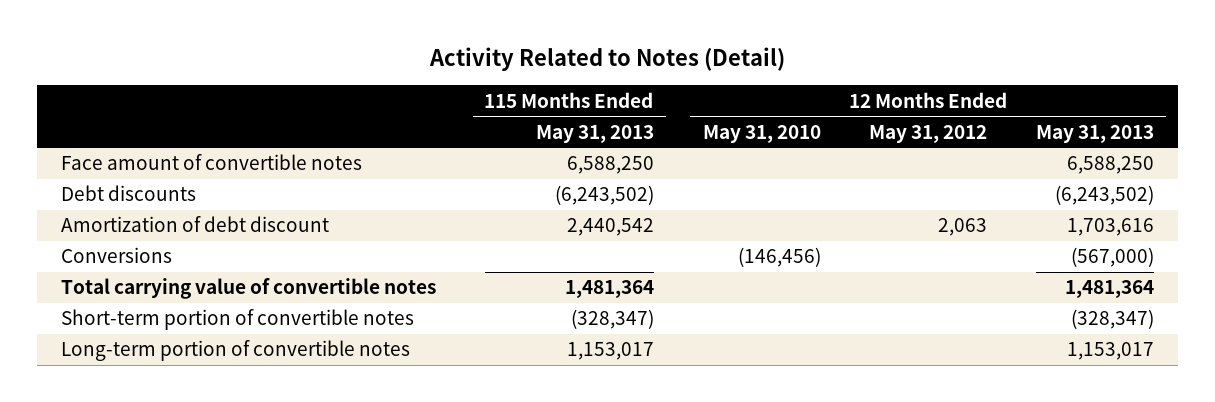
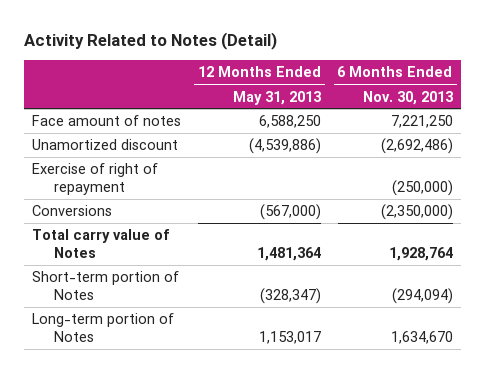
- | 115 Months Ended May 31, 2013 | 12 Months Ended May 31, 2010 | 12 Months Ended May 31, 2012 | 12 Months Ended May 31, 2013
+ | 12 Months Ended May 31, 2013 | 6 Months Ended Nov. 30, 2013
- Face amount of convertible notes | 6,588,250 | | | 6,588,250
- Debt discounts | (6,243,502) | | | (6,243,502)
- Amortization of debt discount | 2,440,542 | | 2,063 | 1,703,616
+ Face amount of notes | 6,588,250 | 7,221,250
+ Unamortized discount | (4,539,886) | (2,692,486)
+ Exercise of right of repayment | | (250,000)
- Total carrying value of convertible notes | 1,481,364 | | | 1,481,364
- Short-term portion of convertible notes | (328,347) | | | (328,347)
- Long-term portion of convertible notes | 1,153,017 | | | 1,153,017
+ Total carry value of Notes | 1,481,364 | 1,928,764
+ Short-term portion of Notes | (328,347) | (294,094)
+ Long-term portion of Notes | 1,153,017 | 1,634,670

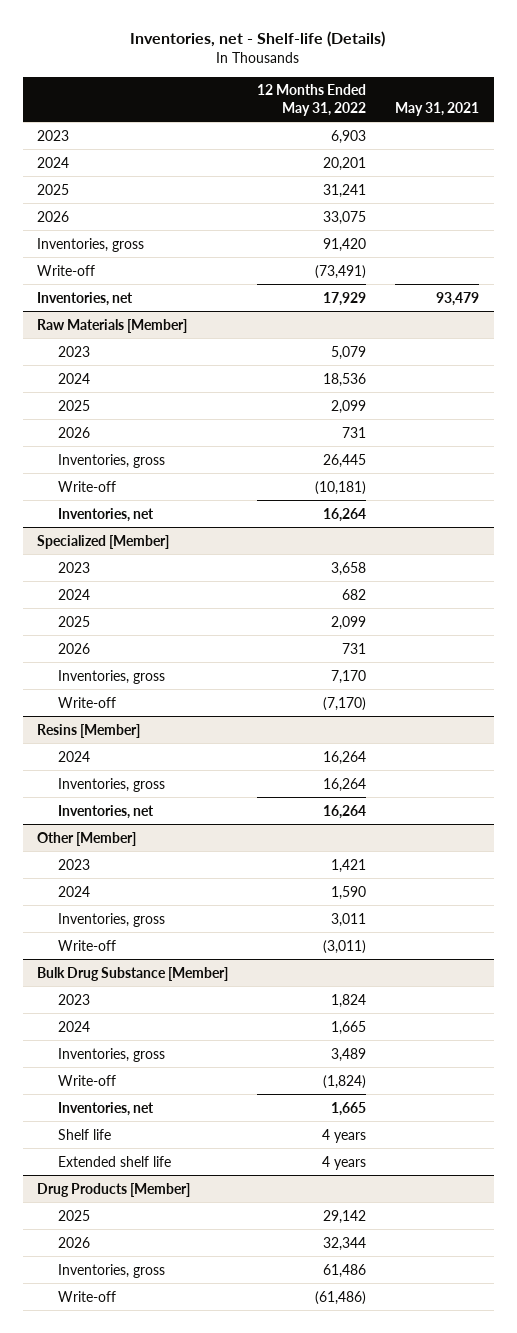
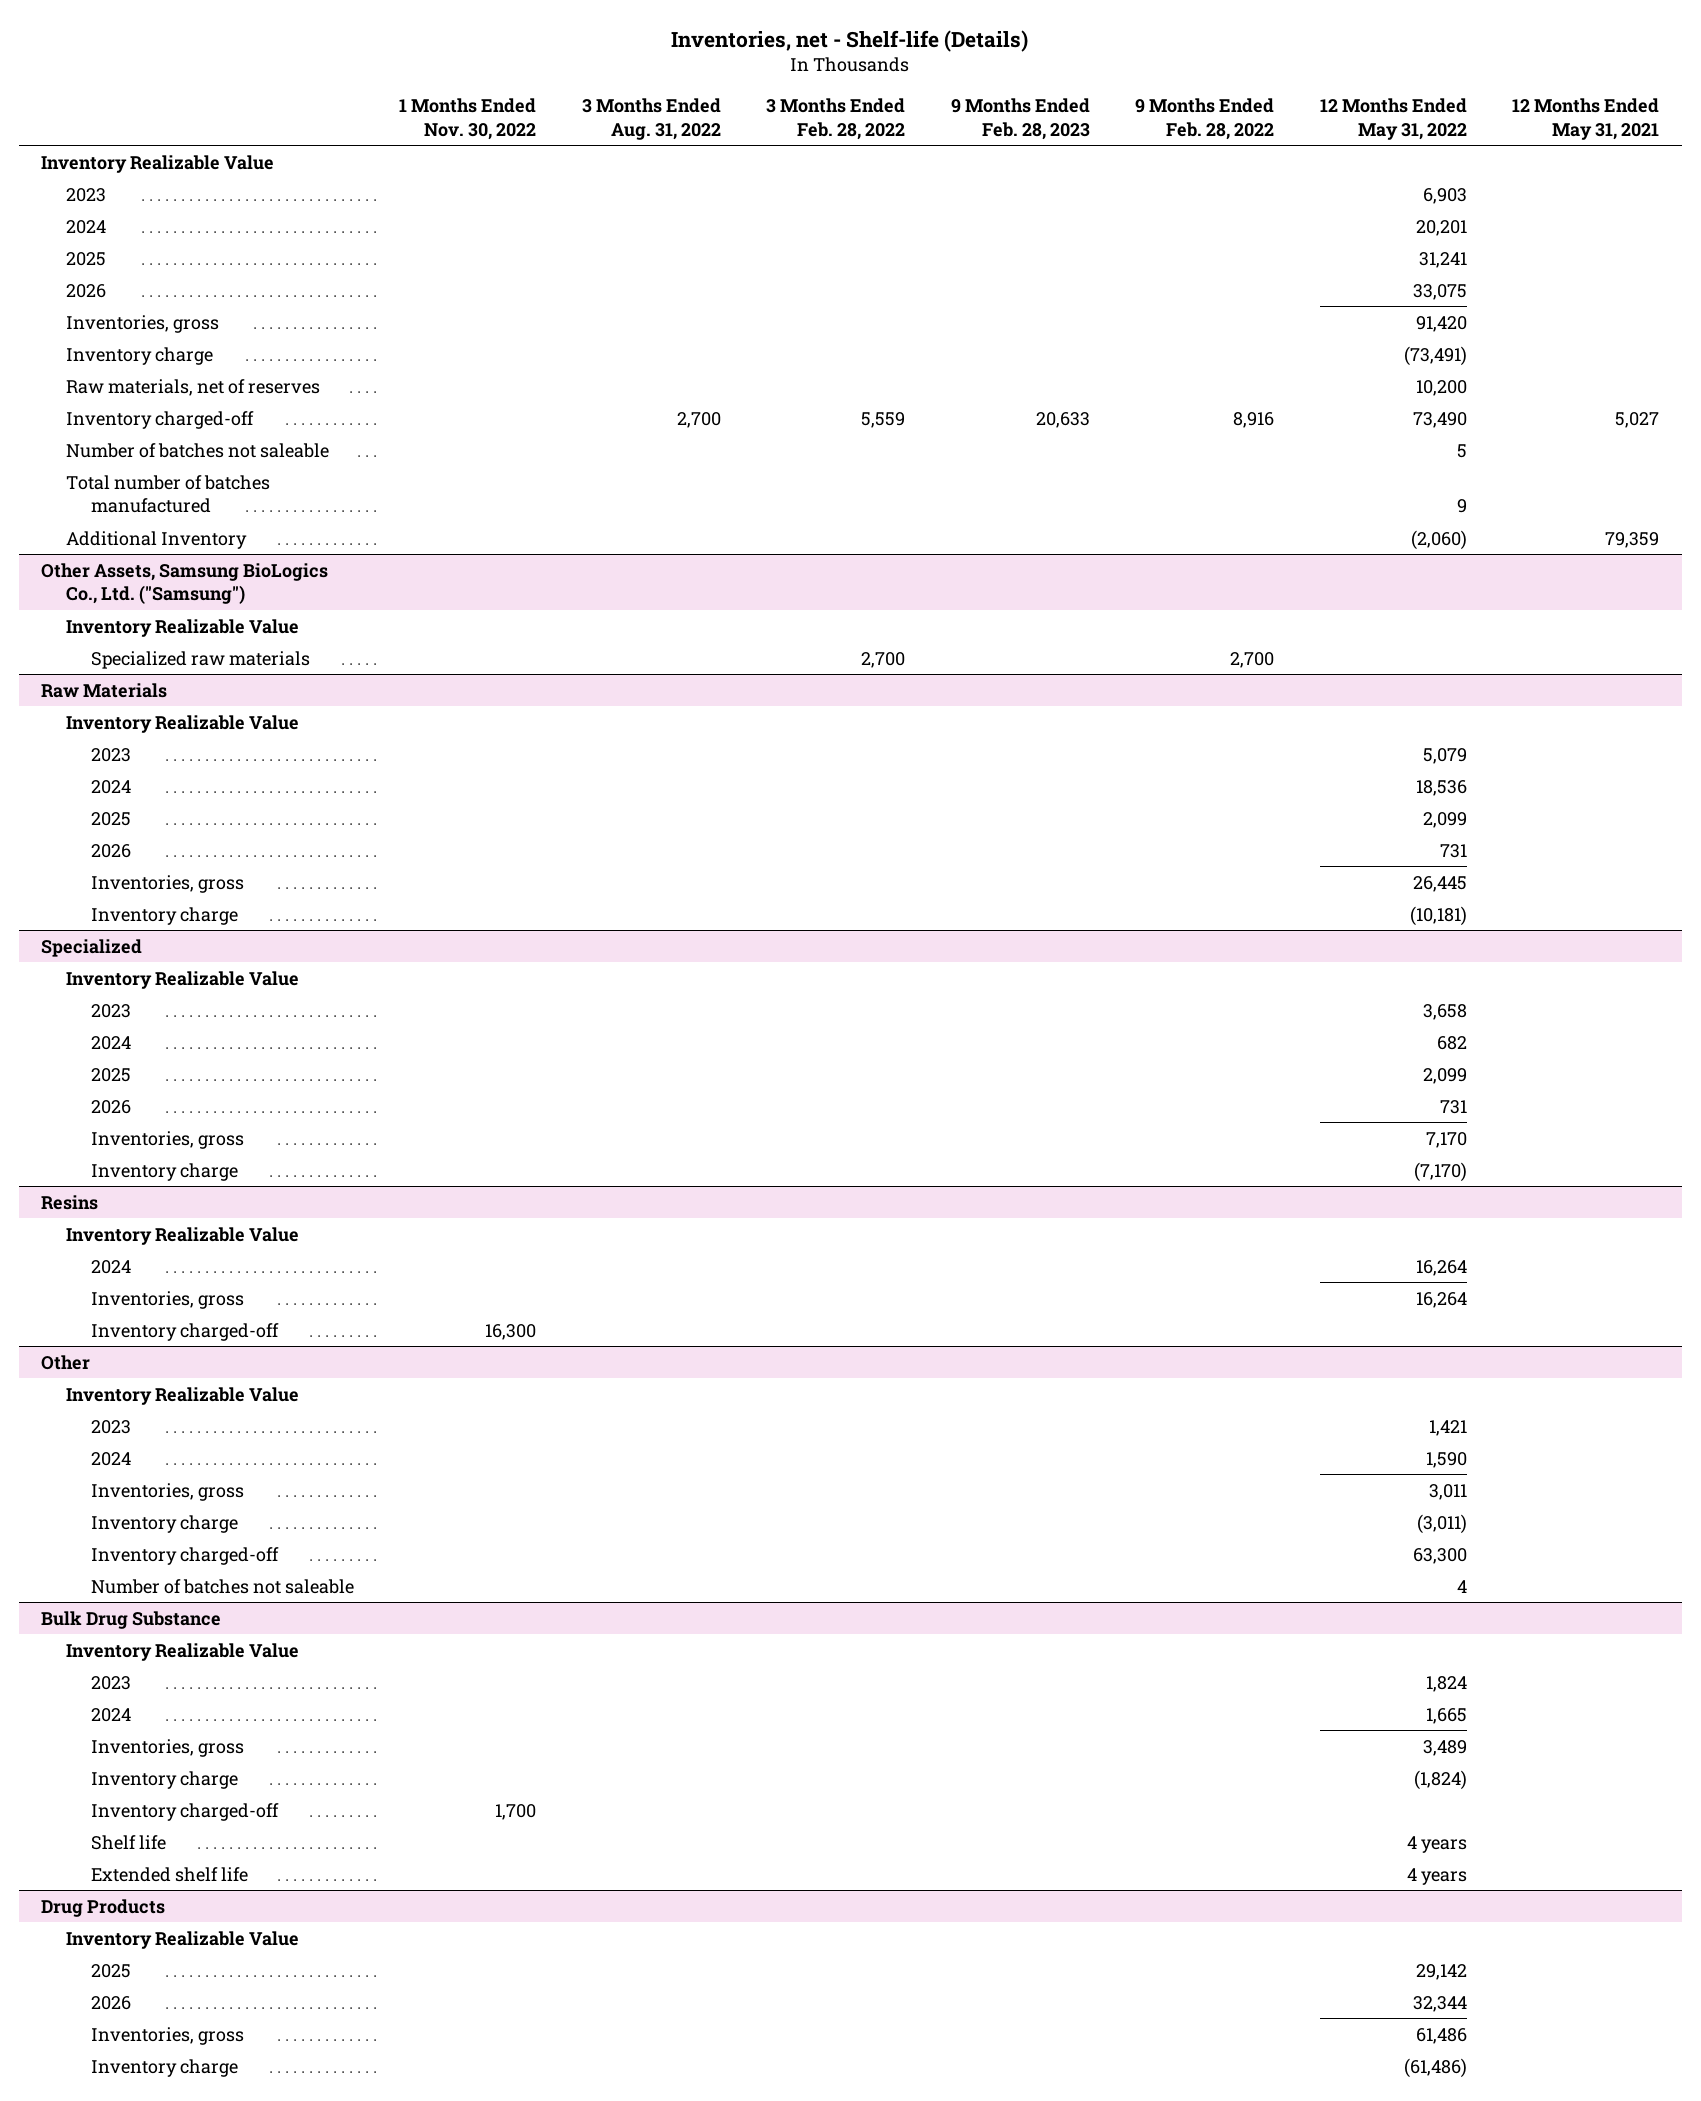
- | 12 Months Ended May 31, 2022 | May 31, 2021
+ | 1 Months Ended Nov. 30, 2022 | 3 Months Ended Aug. 31, 2022 | 3 Months Ended Feb. 28, 2022 | 9 Months Ended Feb. 28, 2023 | 9 Months Ended Feb. 28, 2022 | 12 Months Ended May 31, 2022 | 12 Months Ended May 31, 2021
+ Inventory Realizable Value
- Write-off | (73,491) |
- Inventories, net | 17,929 | 93,479
- Raw Materials [Member]
+ Inventory charge | | | | | | (73,491) |
+ Raw materials, net of reserves | | | | | | 10,200 |
+ Inventory charged-off | | 2,700 | 5,559 | 20,633 | 8,916 | 73,490 | 5,027
+ Number of batches not saleable | | | | | | 5 |
+ Total number of batches manufactured | | | | | | 9 |
+ Additional Inventory | | | | | | (2,060) | 79,359
+ Other Assets, Samsung BioLogics Co., Ltd. ("Samsung")
+ Inventory Realizable Value
+ Specialized raw materials | | | 2,700 | | 2,700 | |
+ Raw Materials
+ Inventory Realizable Value
- Write-off | (10,181) |
- Inventories, net | 16,264 |
- Specialized [Member]
+ Inventory charge | | | | | | (10,181) |
+ Specialized
+ Inventory Realizable Value
- Write-off | (7,170) |
- Resins [Member]
+ Inventory charge | | | | | | (7,170) |
+ Resins
+ Inventory Realizable Value
- Inventories, net | 16,264 |
- Other [Member]
+ Inventory charged-off | 16,300 | | | | | |
+ Other
+ Inventory Realizable Value
- Write-off | (3,011) |
- Bulk Drug Substance [Member]
+ Inventory charge | | | | | | (3,011) |
+ Inventory charged-off | | | | | | 63,300 |
+ Number of batches not saleable | | | | | | 4 |
+ Bulk Drug Substance
+ Inventory Realizable Value
- Write-off | (1,824) |
- Inventories, net | 1,665 |
+ Inventory charge | | | | | | (1,824) |
+ Inventory charged-off | 1,700 | | | | | |
- Drug Products [Member]
+ Drug Products
+ Inventory Realizable Value
- Write-off | (61,486) |
+ Inventory charge | | | | | | (61,486) |

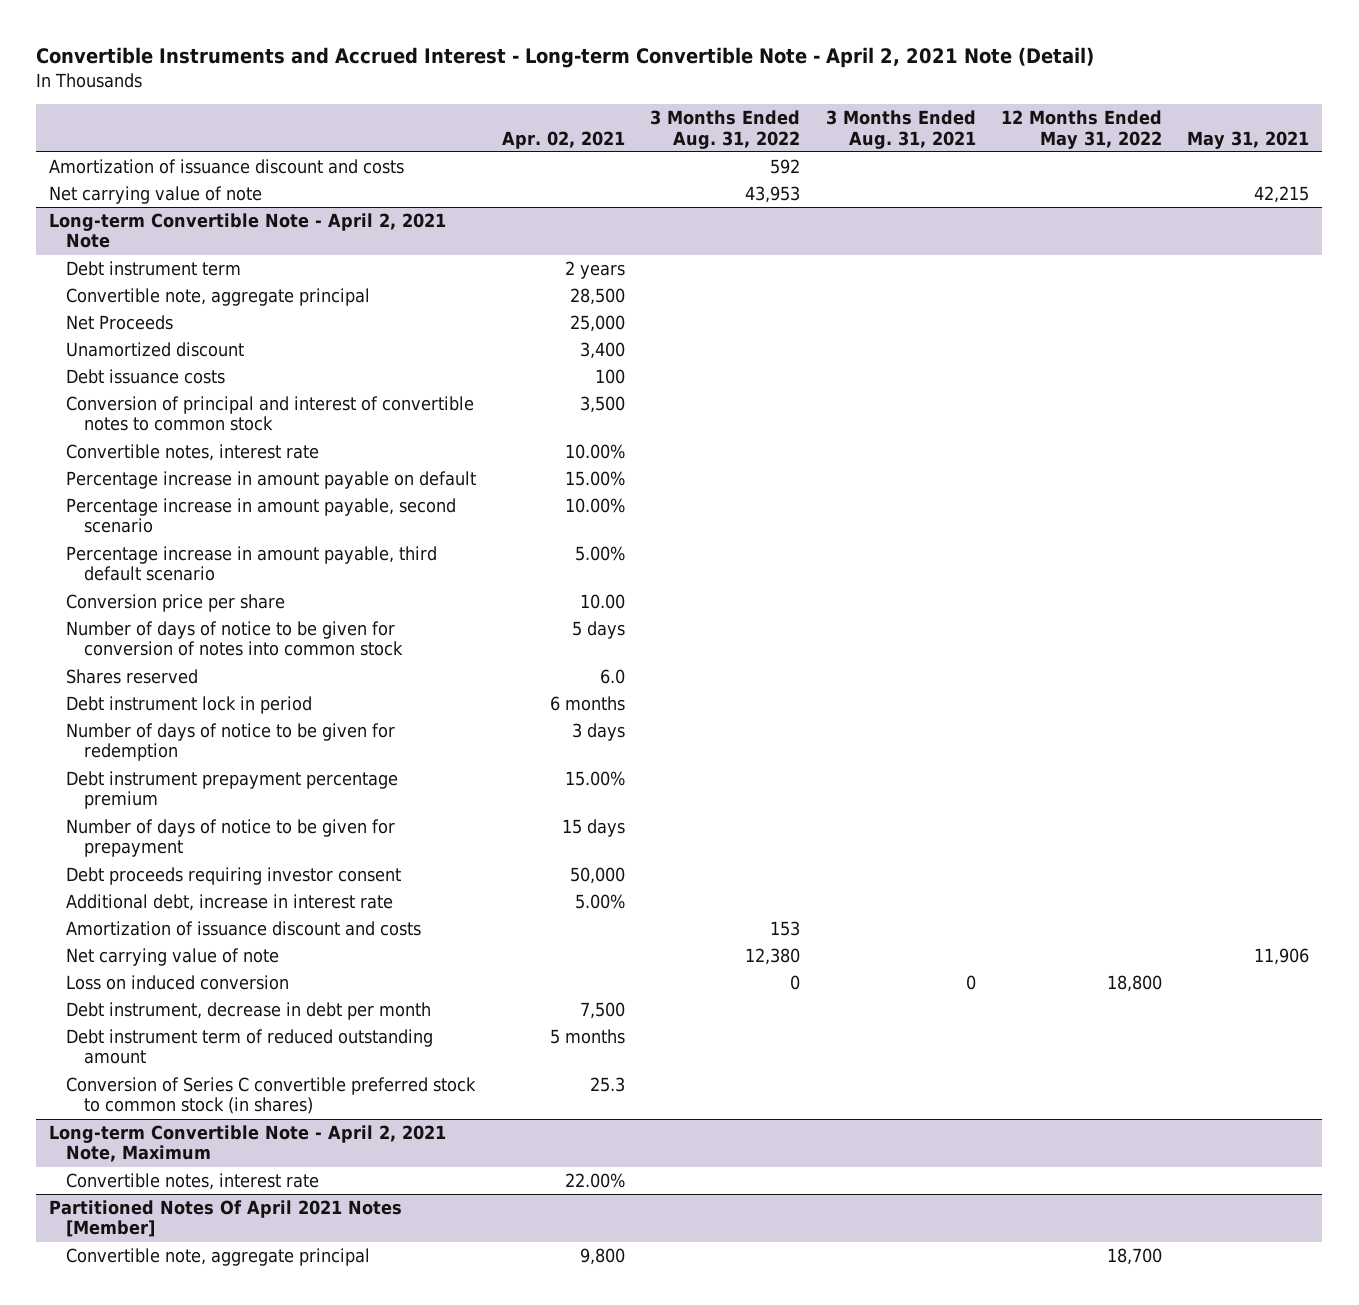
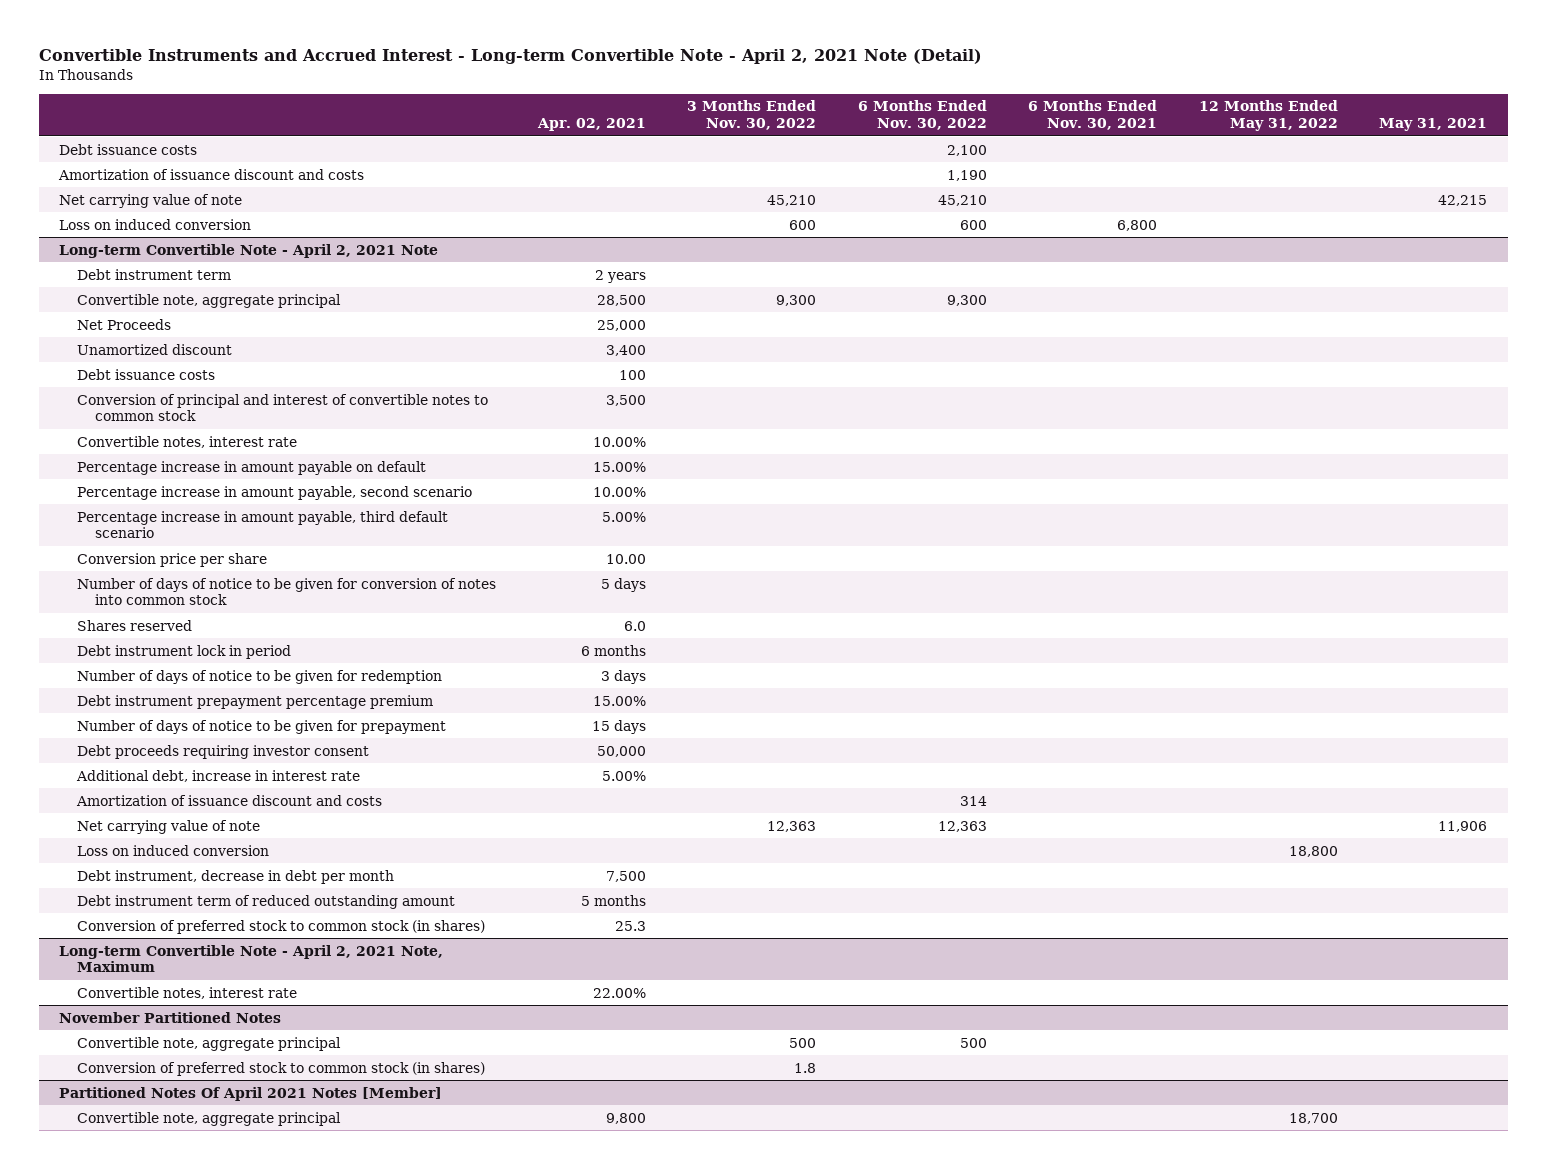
- | Apr. 02, 2021 | 3 Months Ended Aug. 31, 2022 | 3 Months Ended Aug. 31, 2021 | 12 Months Ended May 31, 2022 | May 31, 2021
+ | Apr. 02, 2021 | 3 Months Ended Nov. 30, 2022 | 6 Months Ended Nov. 30, 2022 | 6 Months Ended Nov. 30, 2021 | 12 Months Ended May 31, 2022 | May 31, 2021
+ Debt issuance costs | | | 2,100 | | |
+ Loss on induced conversion | | 600 | 600 | 6,800 | |
@ Long-term Convertible Note - April 2, 2021 Note
- Conversion of Series C convertible preferred stock to common stock (in shares) | 25.3 | | | |
+ Conversion of preferred stock to common stock (in shares) | 25.3 | | | | |
+ November Partitioned Notes
+ Convertible note, aggregate principal | | 500 | 500 | | |
+ Conversion of preferred stock to common stock (in shares) | | 1.8 | | | |

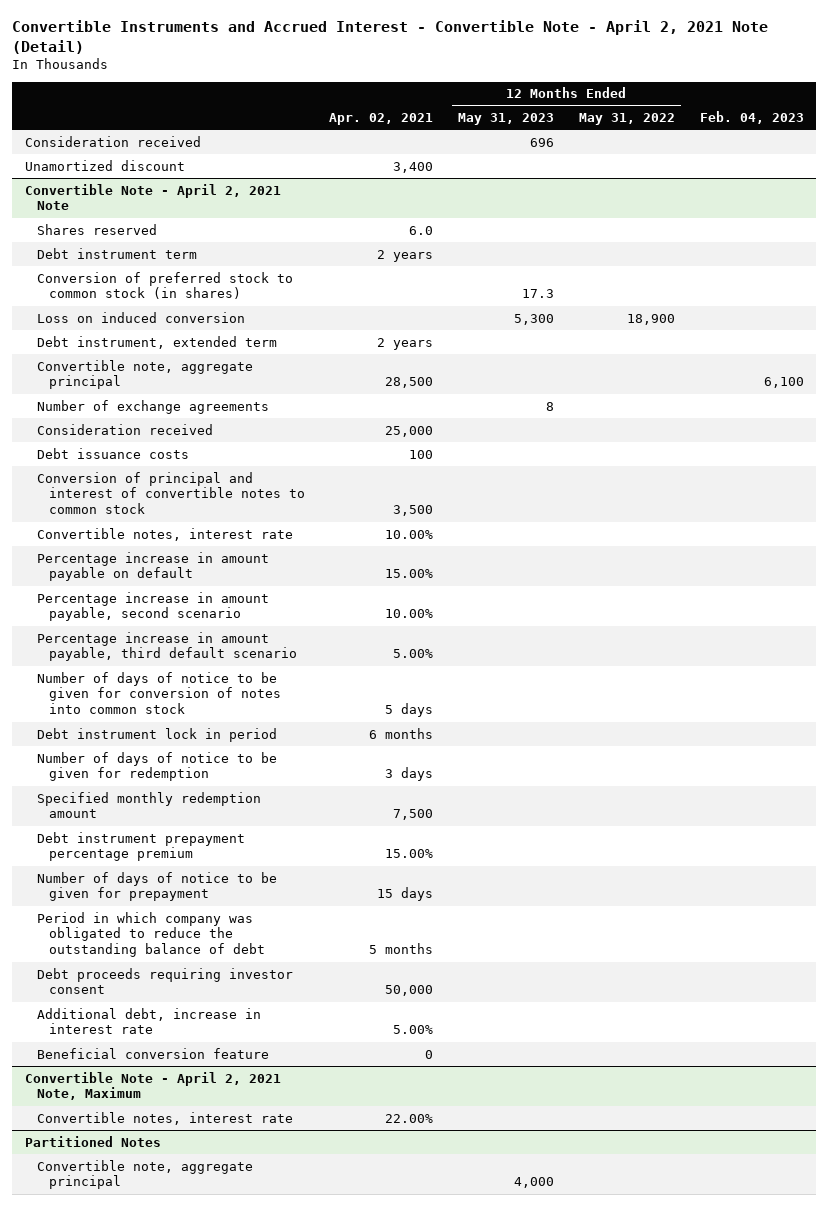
- Convertible Instruments and Accrued Interest - Long-term Convertible Note - April 2, 2021 Note (Detail)
+ Convertible Instruments and Accrued Interest - Convertible Note - April 2, 2021 Note (Detail)
- | Apr. 02, 2021 | 3 Months Ended Nov. 30, 2022 | 6 Months Ended Nov. 30, 2022 | 6 Months Ended Nov. 30, 2021 | 12 Months Ended May 31, 2022 | May 31, 2021
+ | Apr. 02, 2021 | 12 Months Ended May 31, 2023 | 12 Months Ended May 31, 2022 | Feb. 04, 2023
- Debt issuance costs | | | 2,100 | | |
- Amortization of issuance discount and costs | | | 1,190 | | |
- Net carrying value of note | | 45,210 | 45,210 | | | 42,215
- Loss on induced conversion | | 600 | 600 | 6,800 | |
- Long-term Convertible Note - April 2, 2021 Note
+ Consideration received | | 696 | |
+ Unamortized discount | 3,400 | | |
+ Convertible Note - April 2, 2021 Note
+ Shares reserved | 6.0 | | |
+ Conversion of preferred stock to common stock (in shares) | | 17.3 | |
+ Loss on induced conversion | | 5,300 | 18,900 |
+ Debt instrument, extended term | 2 years | | |
- Net Proceeds | 25,000 | | | | |
- Unamortized discount | 3,400 | | | | |
+ Number of exchange agreements | | 8 | |
+ Consideration received | 25,000 | | |
- Conversion price per share | 10.00 | | | | |
- Shares reserved | 6.0 | | | | |
+ Specified monthly redemption amount | 7,500 | | |
+ Period in which company was obligated to reduce the outstanding balance of debt | 5 months | | |
- Amortization of issuance discount and costs | | | 314 | | |
- Net carrying value of note | | 12,363 | 12,363 | | | 11,906
- Loss on induced conversion | | | | | 18,800 |
- Debt instrument, decrease in debt per month | 7,500 | | | | |
- Debt instrument term of reduced outstanding amount | 5 months | | | | |
- Conversion of preferred stock to common stock (in shares) | 25.3 | | | | |
- Long-term Convertible Note - April 2, 2021 Note, Maximum
+ Beneficial conversion feature | 0 | | |
+ Convertible Note - April 2, 2021 Note, Maximum
- November Partitioned Notes
+ Partitioned Notes
- Conversion of preferred stock to common stock (in shares) | | 1.8 | | | |
- Partitioned Notes Of April 2021 Notes [Member]
- Convertible note, aggregate principal | 9,800 | | | | 18,700 |

